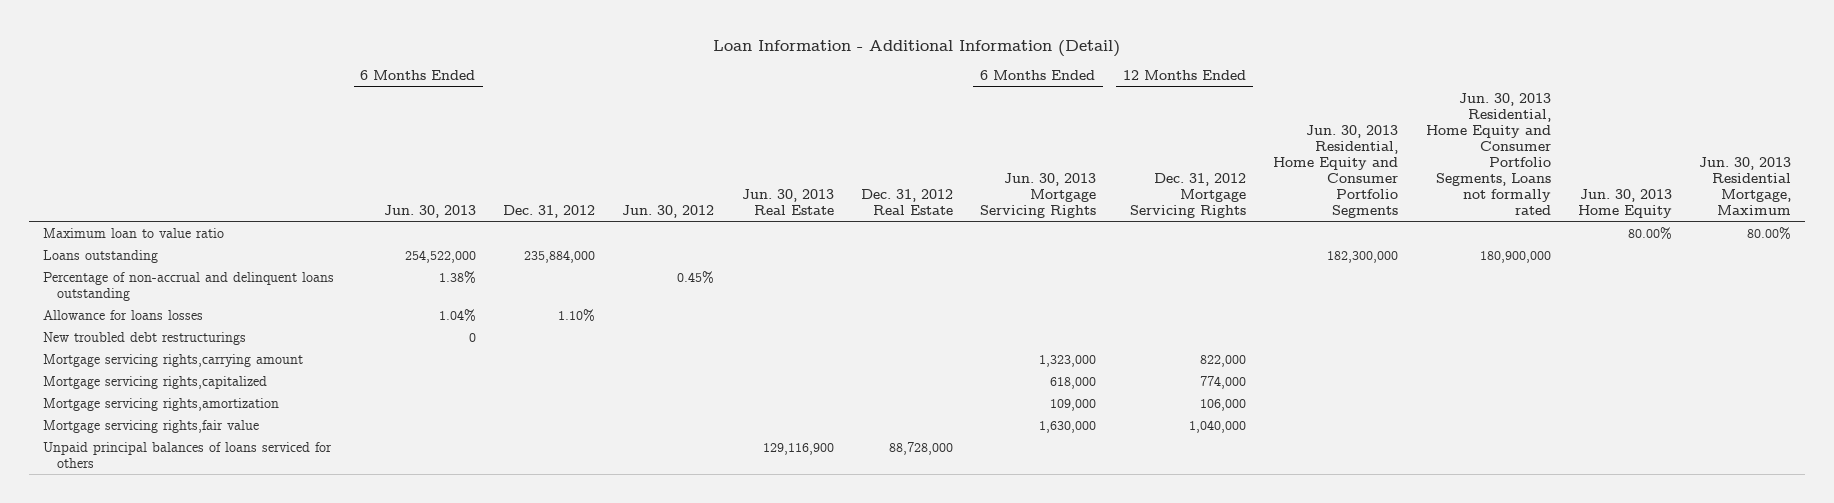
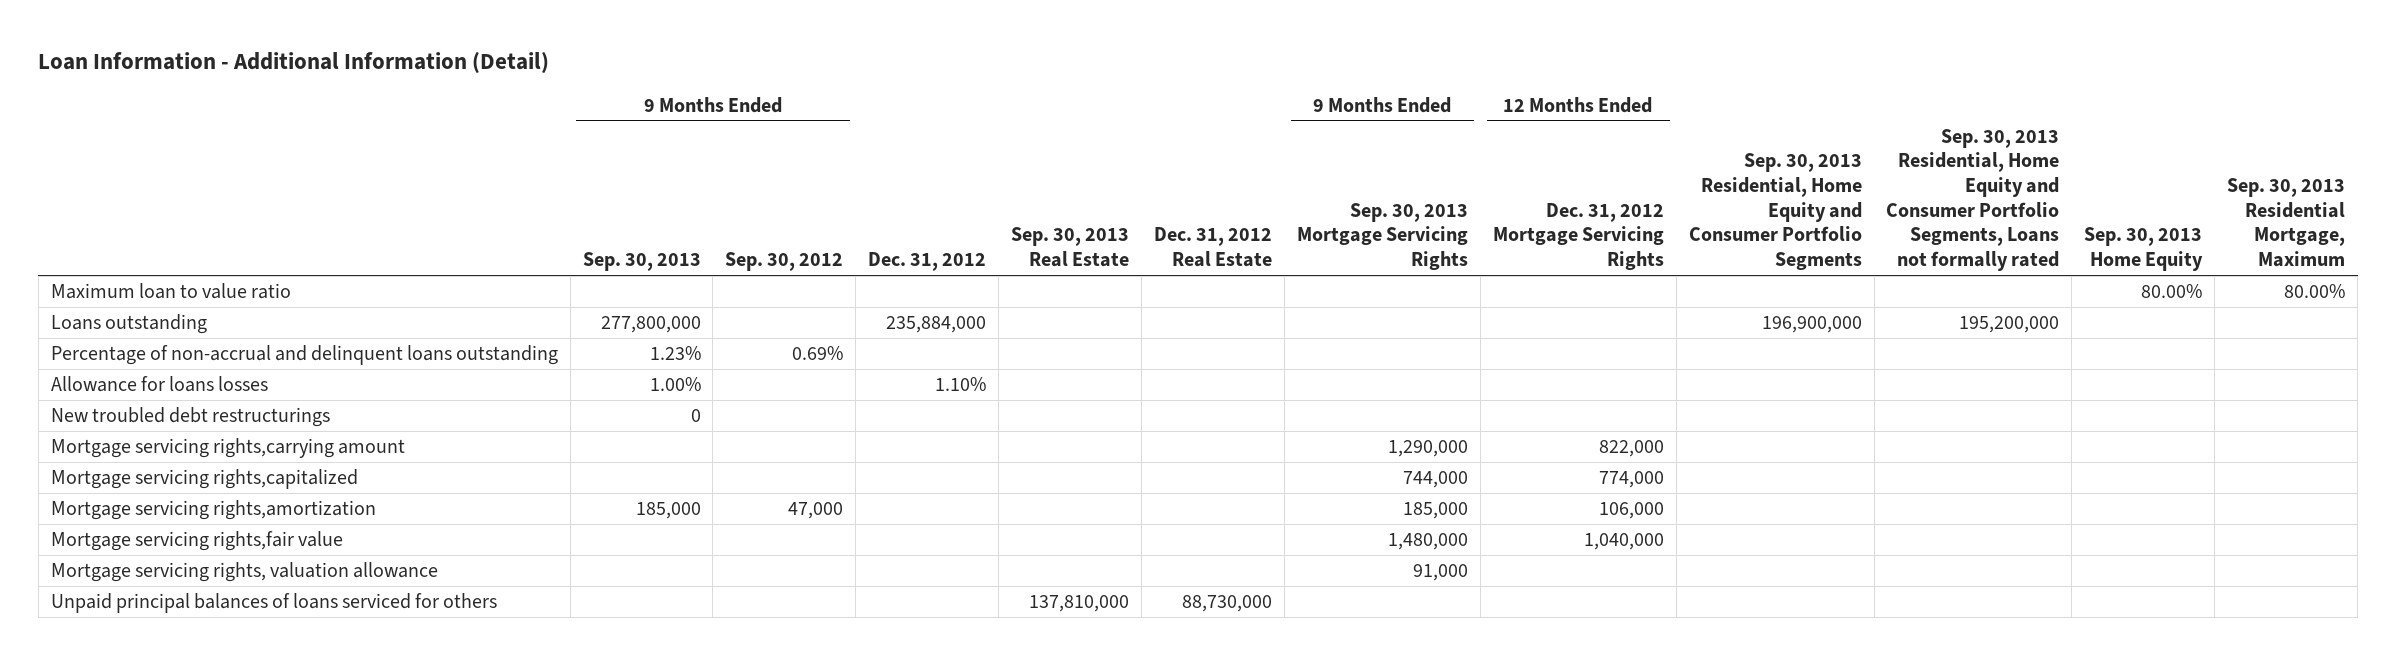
- | 6 Months Ended Jun. 30, 2013 | Dec. 31, 2012 | Jun. 30, 2012 | Jun. 30, 2013 Real Estate | Dec. 31, 2012 Real Estate | 6 Months Ended Jun. 30, 2013 Mortgage Servicing Rights | 12 Months Ended Dec. 31, 2012 Mortgage Servicing Rights | Jun. 30, 2013 Residential, Home Equity and Consumer Portfolio Segments | Jun. 30, 2013 Residential, Home Equity and Consumer Portfolio Segments, Loans not formally rated | Jun. 30, 2013 Home Equity | Jun. 30, 2013 Residential Mortgage, Maximum
+ | 9 Months Ended Sep. 30, 2013 | 9 Months Ended Sep. 30, 2012 | Dec. 31, 2012 | Sep. 30, 2013 Real Estate | Dec. 31, 2012 Real Estate | 9 Months Ended Sep. 30, 2013 Mortgage Servicing Rights | 12 Months Ended Dec. 31, 2012 Mortgage Servicing Rights | Sep. 30, 2013 Residential, Home Equity and Consumer Portfolio Segments | Sep. 30, 2013 Residential, Home Equity and Consumer Portfolio Segments, Loans not formally rated | Sep. 30, 2013 Home Equity | Sep. 30, 2013 Residential Mortgage, Maximum
- Unpaid principal balances of loans serviced for others | | | | 129,116,900 | 88,728,000 | | | | | |
+ Mortgage servicing rights, valuation allowance | | | | | | 91,000 | | | | |
+ Unpaid principal balances of loans serviced for others | | | | 137,810,000 | 88,730,000 | | | | | |

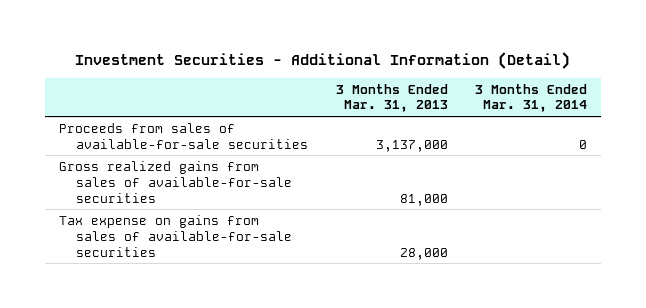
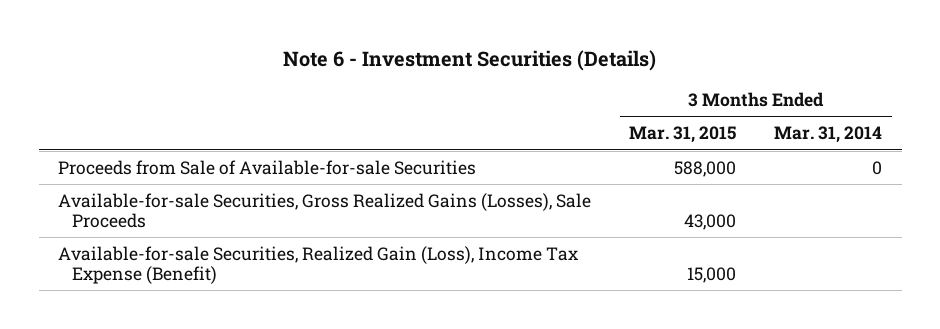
- Investment Securities - Additional Information (Detail)
+ Note 6 - Investment Securities (Details)
- | 3 Months Ended Mar. 31, 2013 | 3 Months Ended Mar. 31, 2014
+ | 3 Months Ended Mar. 31, 2015 | 3 Months Ended Mar. 31, 2014
- Proceeds from sales of available-for-sale securities | 3,137,000 | 0
- Gross realized gains from sales of available-for-sale securities | 81,000 |
- Tax expense on gains from sales of available-for-sale securities | 28,000 |
+ Proceeds from Sale of Available-for-sale Securities | 588,000 | 0
+ Available-for-sale Securities, Gross Realized Gains (Losses), Sale Proceeds | 43,000 |
+ Available-for-sale Securities, Realized Gain (Loss), Income Tax Expense (Benefit) | 15,000 |

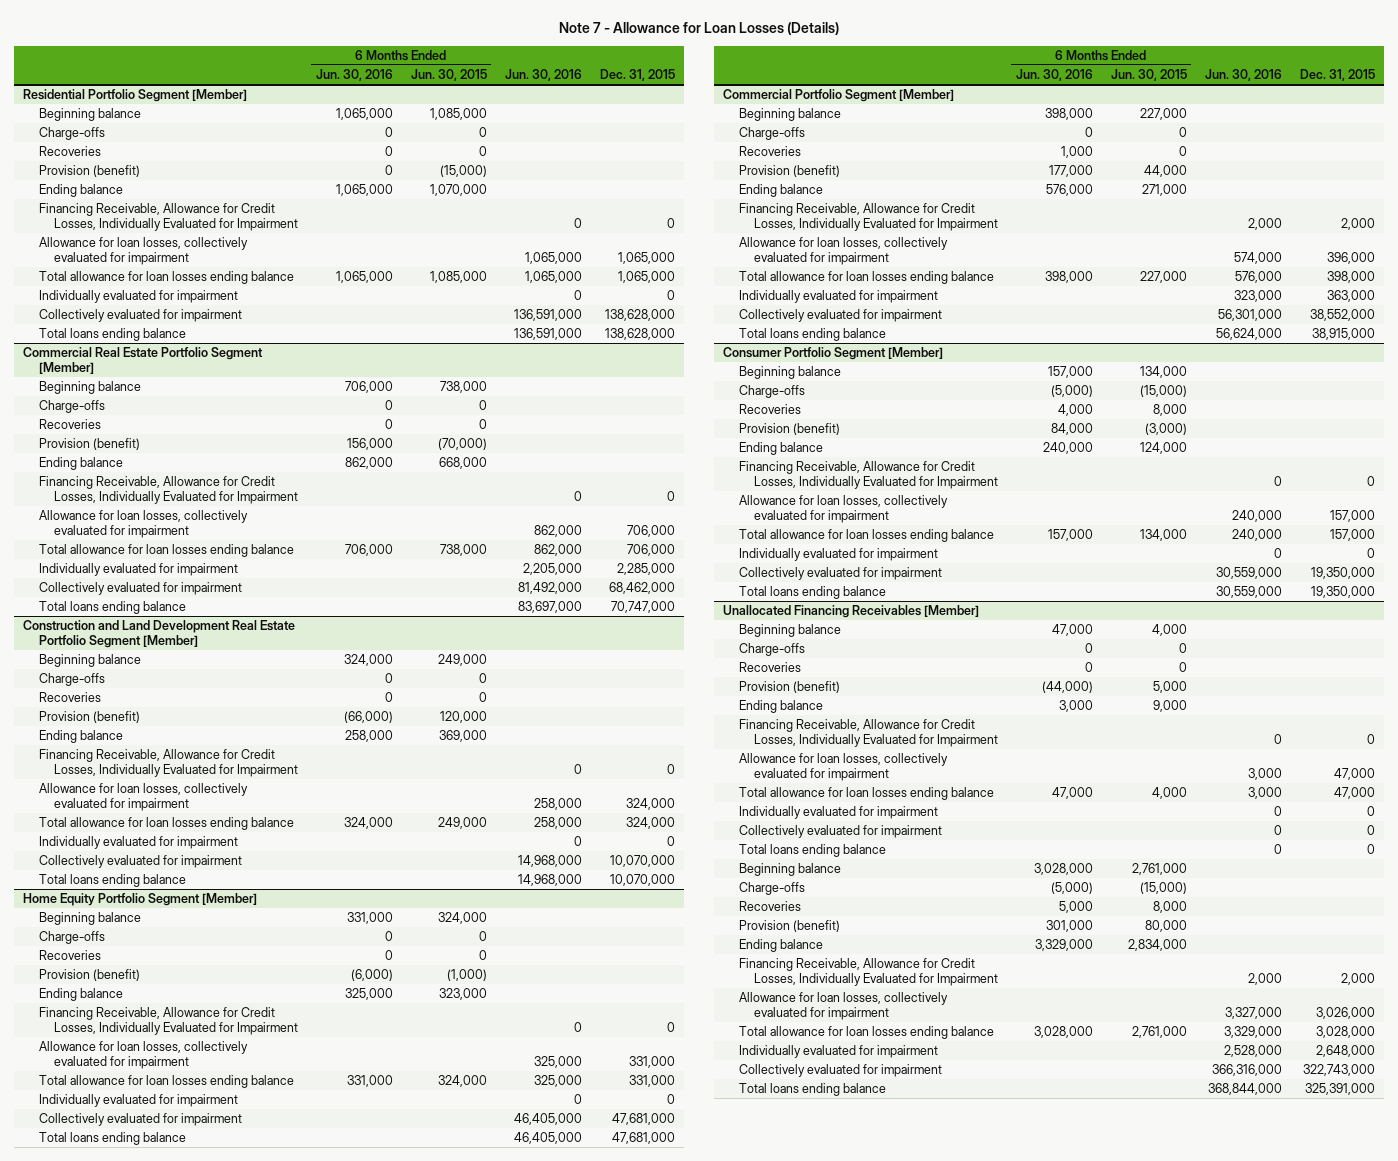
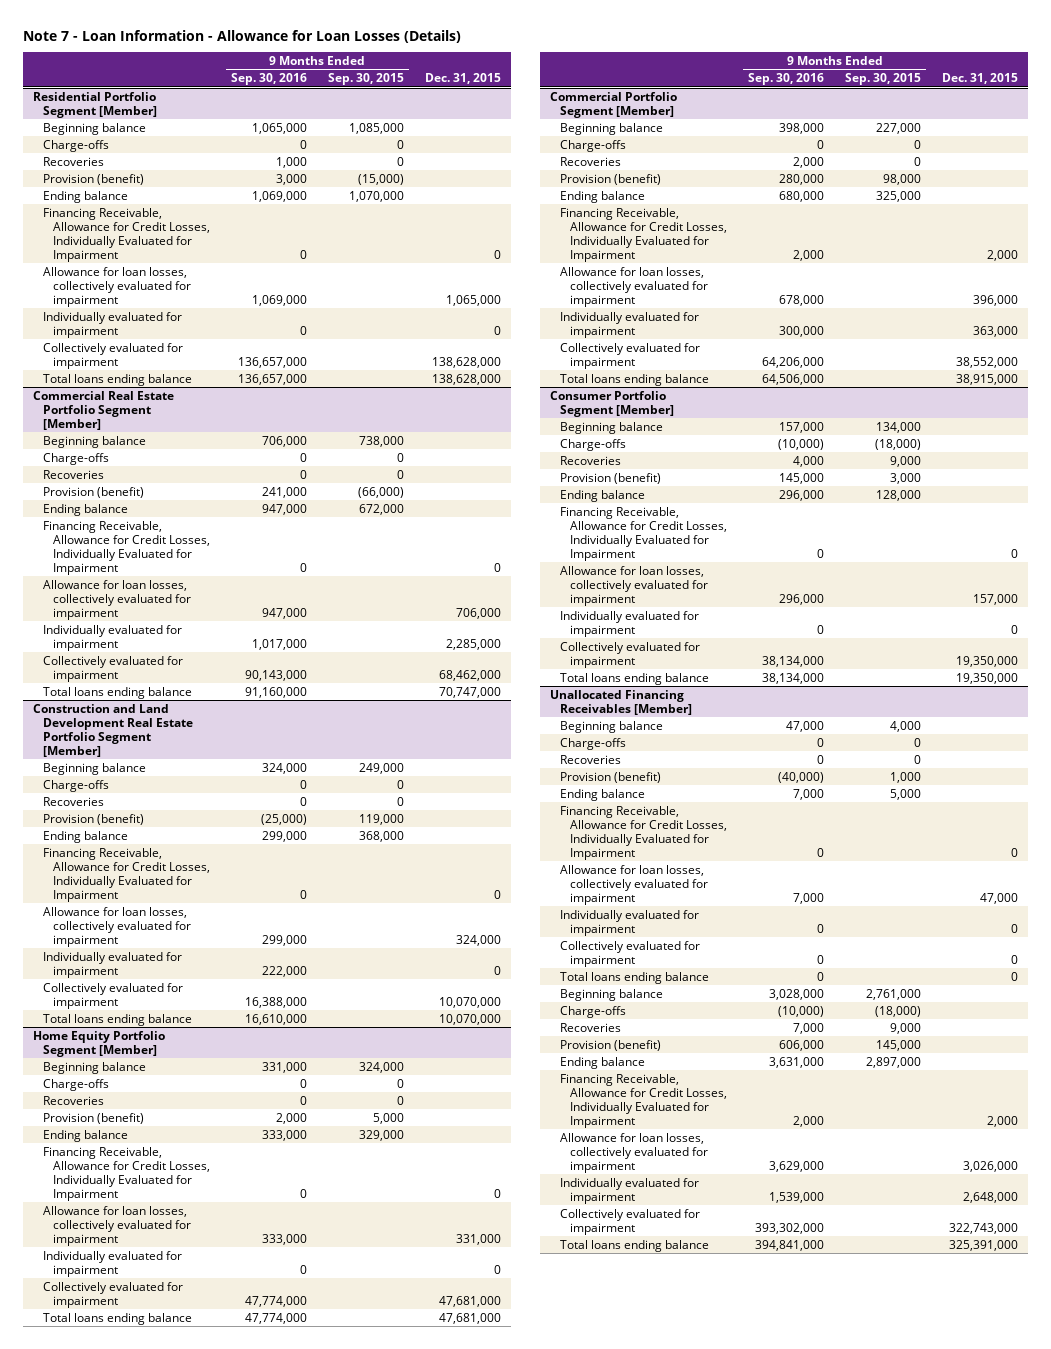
- Note 7 - Allowance for Loan Losses (Details)
+ Note 7 - Loan Information - Allowance for Loan Losses (Details)
- | 6 Months Ended Jun. 30, 2016 | 6 Months Ended Jun. 30, 2015 | Jun. 30, 2016 | Dec. 31, 2015
+ | 9 Months Ended Sep. 30, 2016 | 9 Months Ended Sep. 30, 2015 | Dec. 31, 2015
@ Residential Portfolio Segment [Member]
- Total allowance for loan losses ending balance | 1,065,000 | 1,085,000 | 1,065,000 | 1,065,000
@ Commercial Real Estate Portfolio Segment [Member]
- Total allowance for loan losses ending balance | 706,000 | 738,000 | 862,000 | 706,000
@ Construction and Land Development Real Estate Portfolio Segment [Member]
- Total allowance for loan losses ending balance | 324,000 | 249,000 | 258,000 | 324,000
@ Home Equity Portfolio Segment [Member]
- Total allowance for loan losses ending balance | 331,000 | 324,000 | 325,000 | 331,000
@ Commercial Portfolio Segment [Member]
- Total allowance for loan losses ending balance | 398,000 | 227,000 | 576,000 | 398,000
@ Consumer Portfolio Segment [Member]
- Total allowance for loan losses ending balance | 157,000 | 134,000 | 240,000 | 157,000
@ Unallocated Financing Receivables [Member]
- Total allowance for loan losses ending balance | 47,000 | 4,000 | 3,000 | 47,000
- Total allowance for loan losses ending balance | 3,028,000 | 2,761,000 | 3,329,000 | 3,028,000

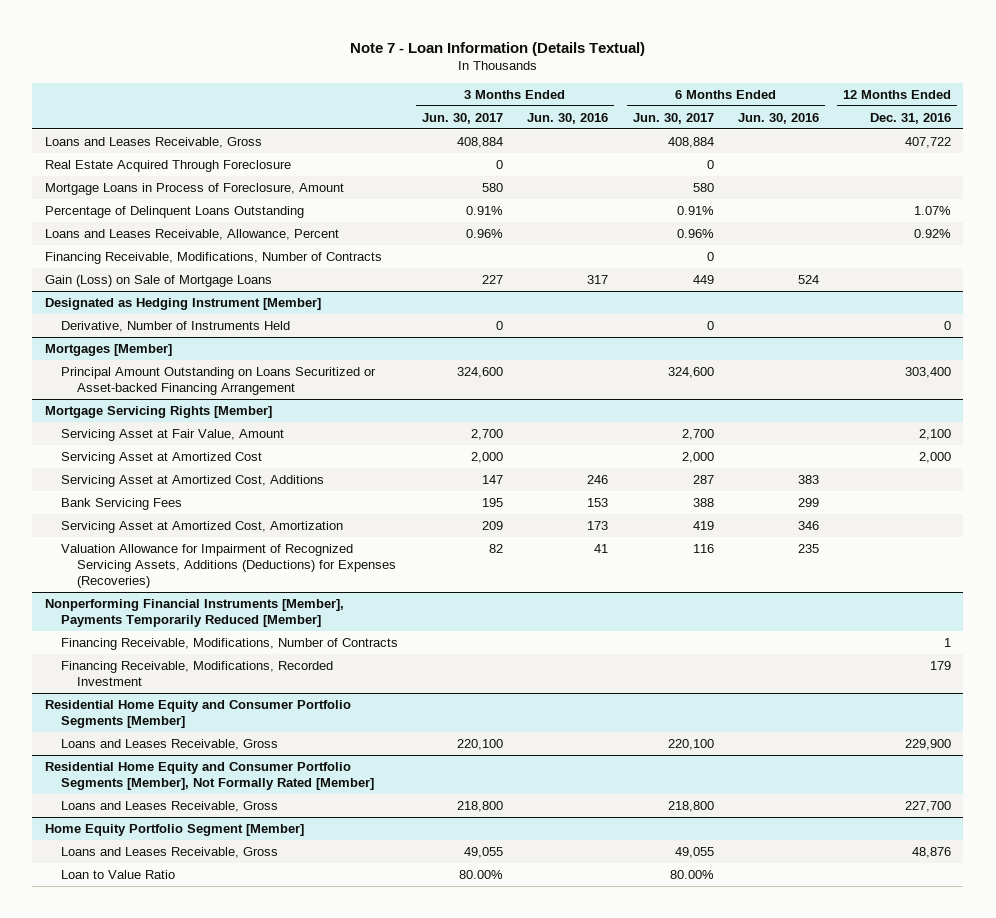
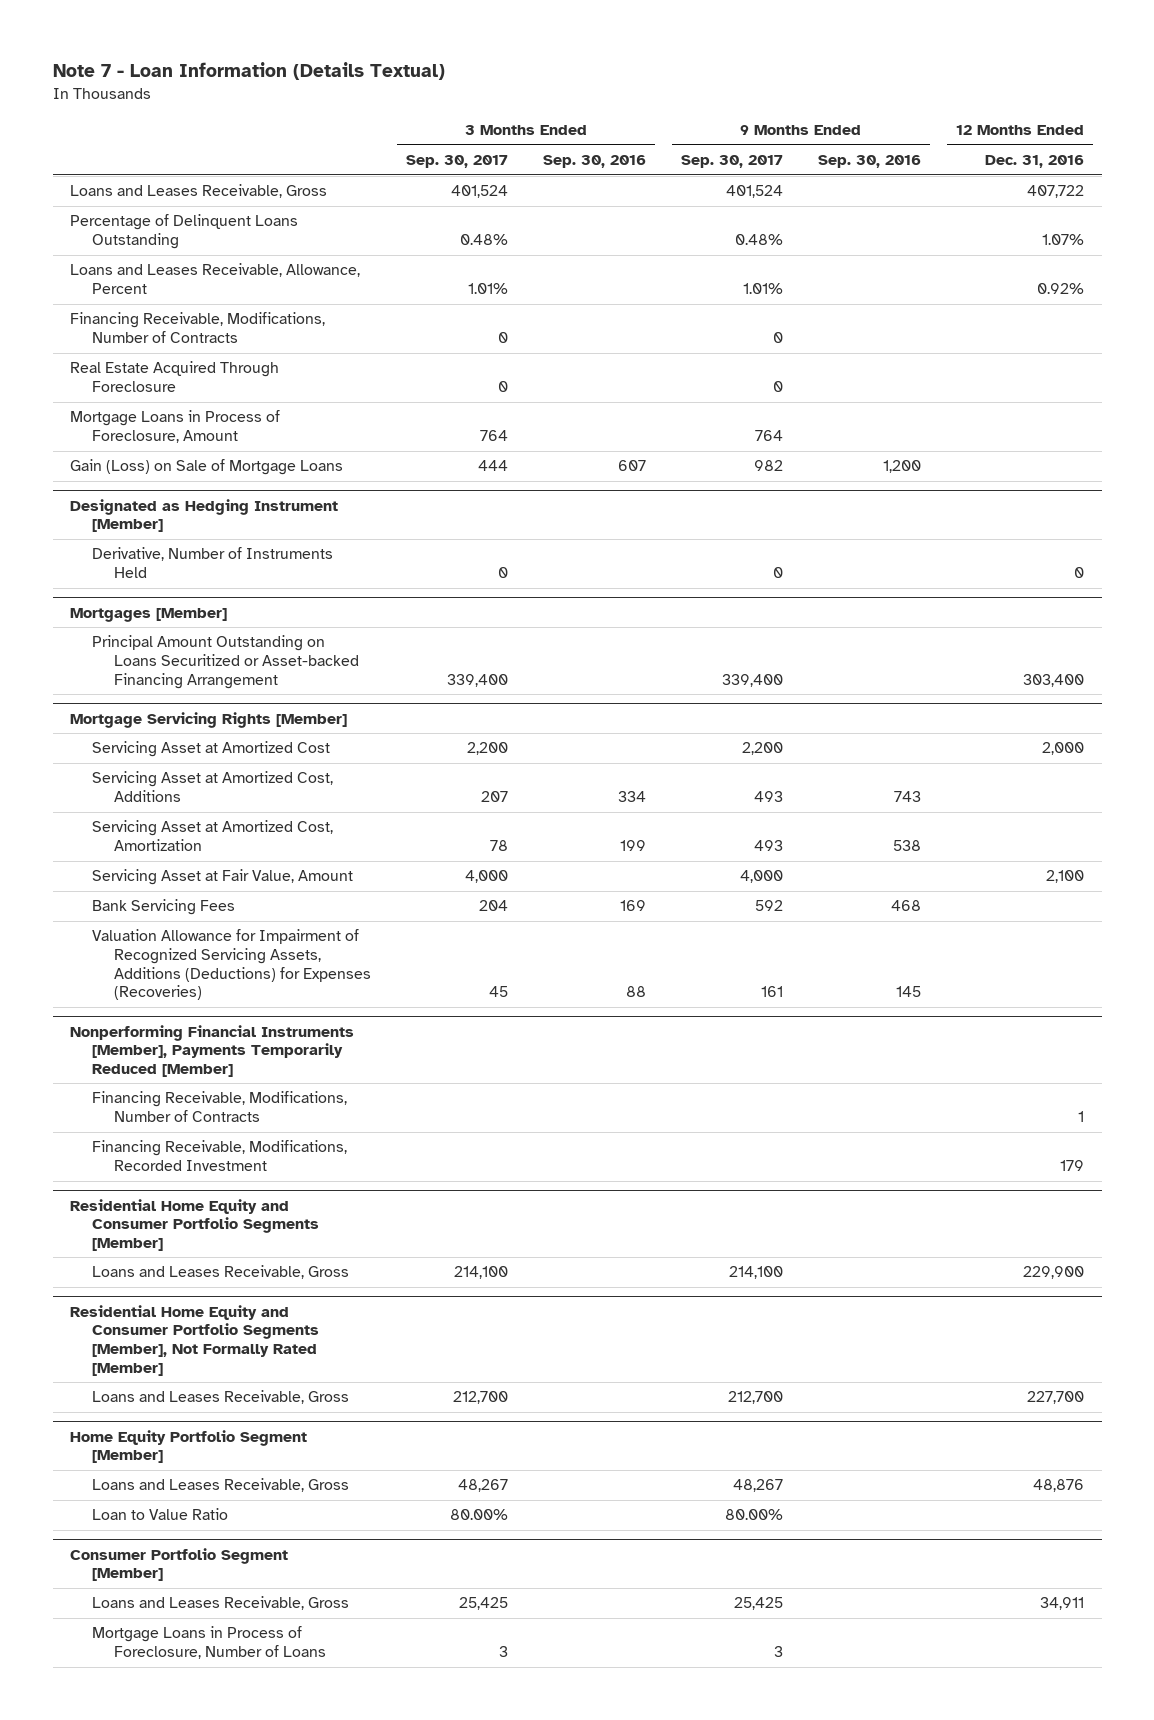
- | 3 Months Ended Jun. 30, 2017 | 3 Months Ended Jun. 30, 2016 | 6 Months Ended Jun. 30, 2017 | 6 Months Ended Jun. 30, 2016 | 12 Months Ended Dec. 31, 2016
+ | 3 Months Ended Sep. 30, 2017 | 3 Months Ended Sep. 30, 2016 | 9 Months Ended Sep. 30, 2017 | 9 Months Ended Sep. 30, 2016 | 12 Months Ended Dec. 31, 2016
moved down: Real Estate Acquired Through Foreclosure | 0 | | 0 | |
moved down: Mortgage Loans in Process of Foreclosure, Amount | 764 | | 764 | |
@ Mortgage Servicing Rights [Member]
moved down: Servicing Asset at Fair Value, Amount | 4,000 | | 4,000 | | 2,100
moved down: Bank Servicing Fees | 204 | 169 | 592 | 468 |
+ Consumer Portfolio Segment [Member]
+ Loans and Leases Receivable, Gross | 25,425 | | 25,425 | | 34,911
+ Mortgage Loans in Process of Foreclosure, Number of Loans | 3 | | 3 | |

